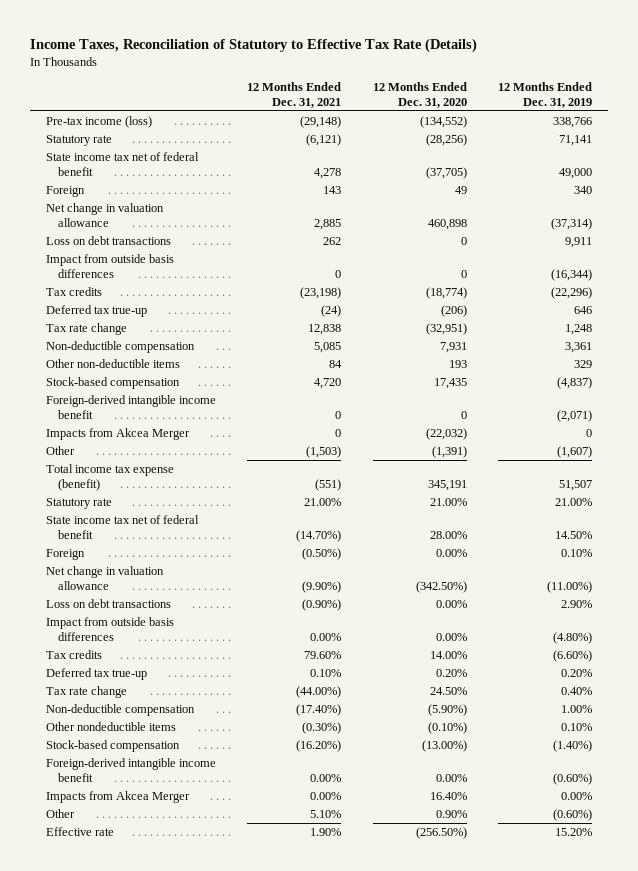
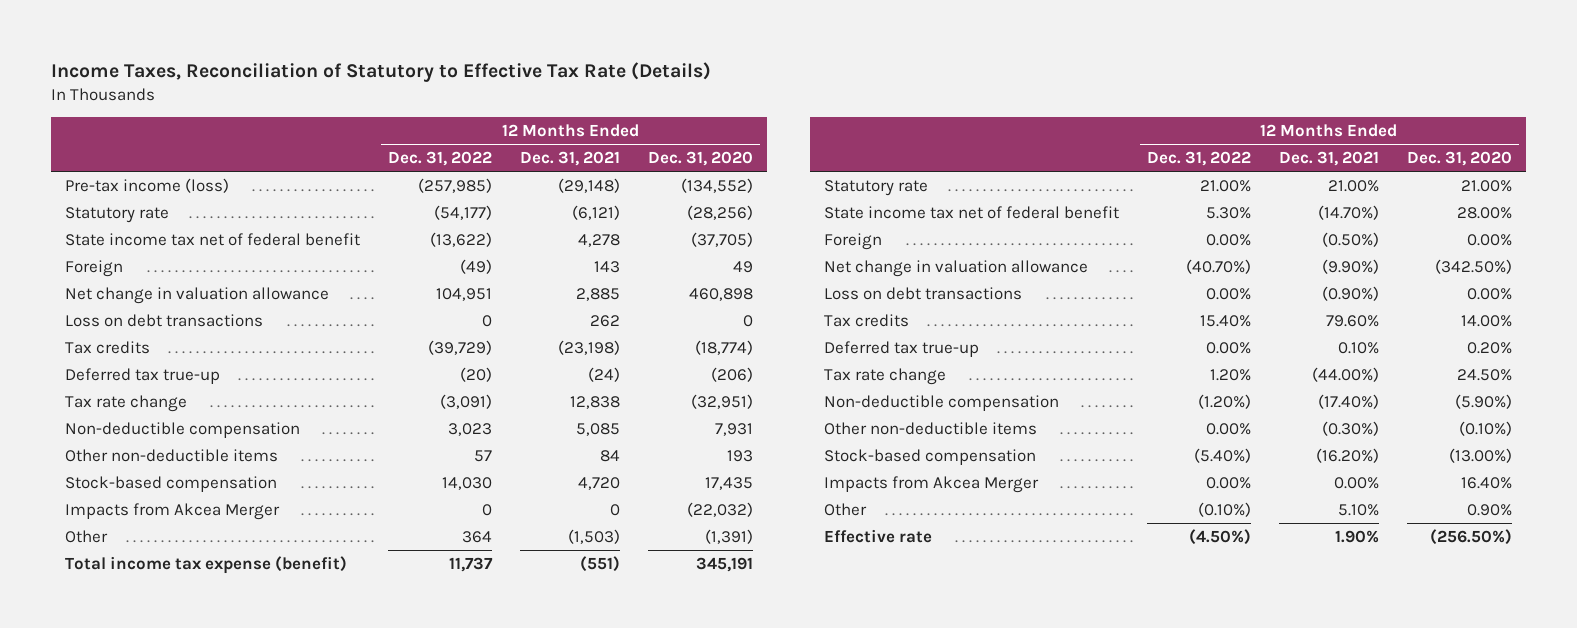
- | 12 Months Ended Dec. 31, 2021 | 12 Months Ended Dec. 31, 2020 | 12 Months Ended Dec. 31, 2019
+ | 12 Months Ended Dec. 31, 2022 | 12 Months Ended Dec. 31, 2021 | 12 Months Ended Dec. 31, 2020
- Impact from outside basis differences | 0 | 0 | (16,344)
- Foreign-derived intangible income benefit | 0 | 0 | (2,071)
- Impact from outside basis differences | 0.00% | 0.00% | (4.80%)
- Other nondeductible items | (0.30%) | (0.10%) | 0.10%
+ Other non-deductible items | 0.00% | (0.30%) | (0.10%)
- Foreign-derived intangible income benefit | 0.00% | 0.00% | (0.60%)

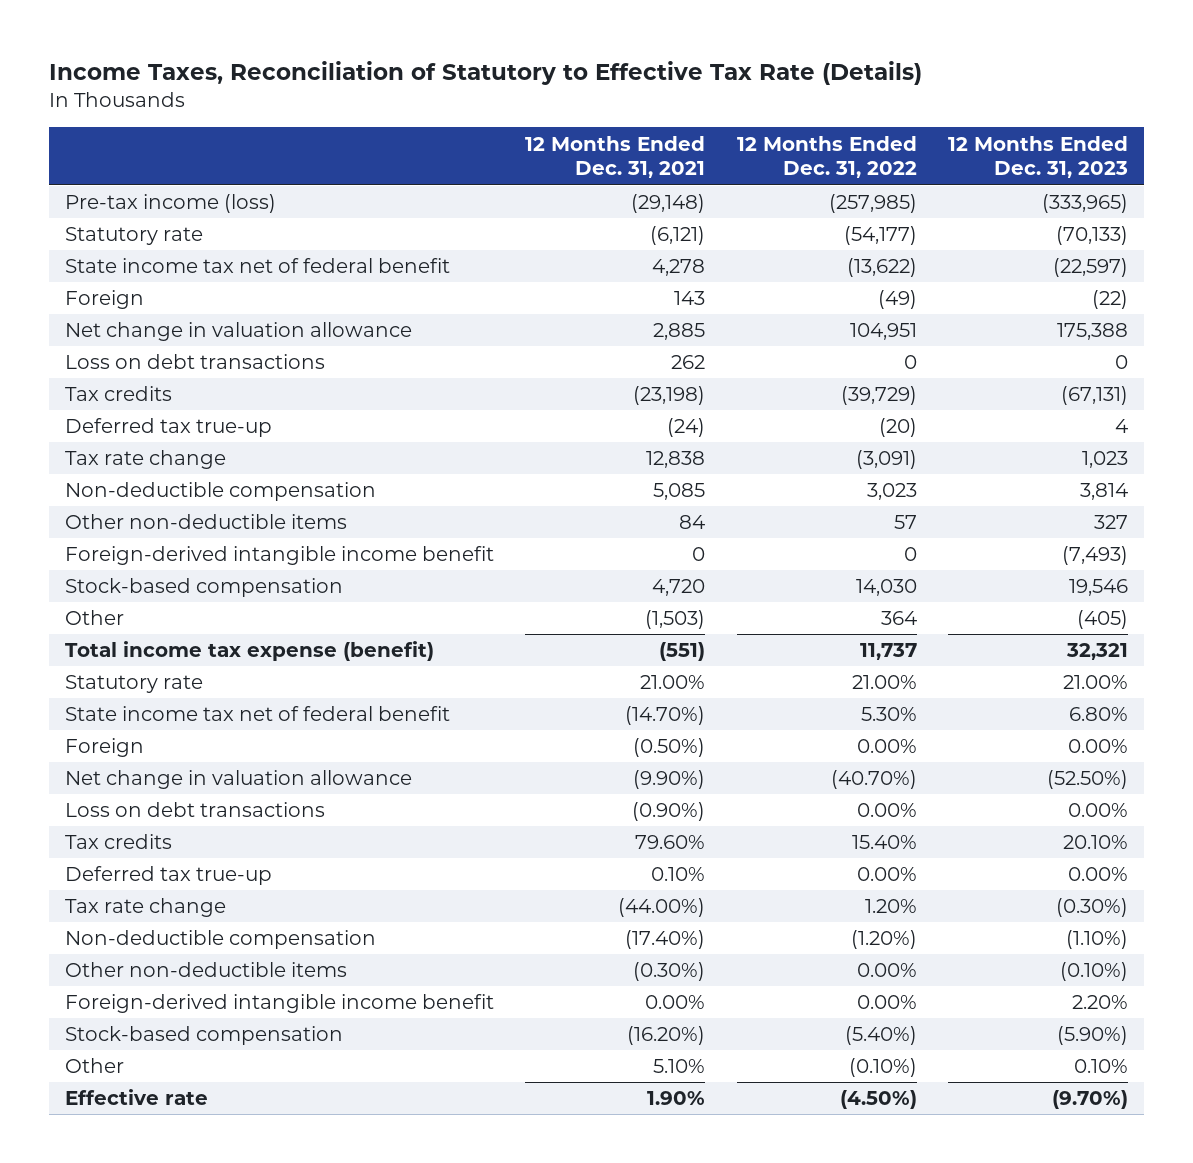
- | 12 Months Ended Dec. 31, 2022 | 12 Months Ended Dec. 31, 2021 | 12 Months Ended Dec. 31, 2020
+ | 12 Months Ended Dec. 31, 2021 | 12 Months Ended Dec. 31, 2022 | 12 Months Ended Dec. 31, 2023
+ Foreign-derived intangible income benefit | 0 | 0 | (7,493)
- Impacts from Akcea Merger | 0 | 0 | (22,032)
+ Foreign-derived intangible income benefit | 0.00% | 0.00% | 2.20%
- Impacts from Akcea Merger | 0.00% | 0.00% | 16.40%

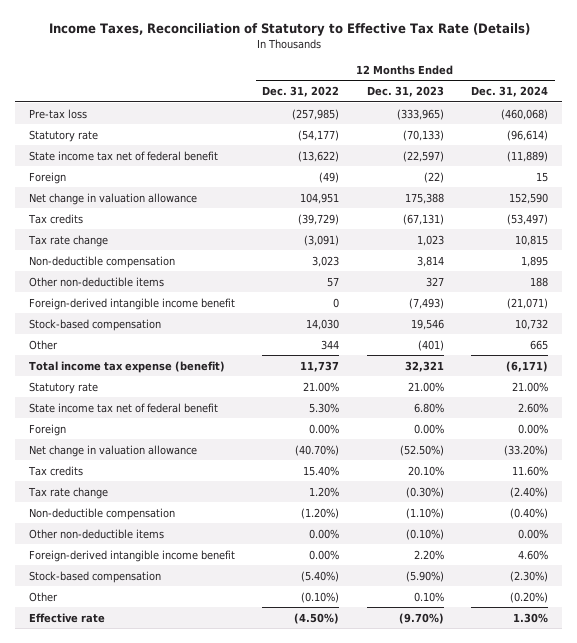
- | 12 Months Ended Dec. 31, 2021 | 12 Months Ended Dec. 31, 2022 | 12 Months Ended Dec. 31, 2023
+ | 12 Months Ended Dec. 31, 2022 | 12 Months Ended Dec. 31, 2023 | 12 Months Ended Dec. 31, 2024
- Pre-tax income (loss) | (29,148) | (257,985) | (333,965)
+ Pre-tax loss | (257,985) | (333,965) | (460,068)
- Loss on debt transactions | 262 | 0 | 0
- Deferred tax true-up | (24) | (20) | 4
- Other | (1,503) | 364 | (405)
+ Other | 344 | (401) | 665
- Loss on debt transactions | (0.90%) | 0.00% | 0.00%
- Deferred tax true-up | 0.10% | 0.00% | 0.00%

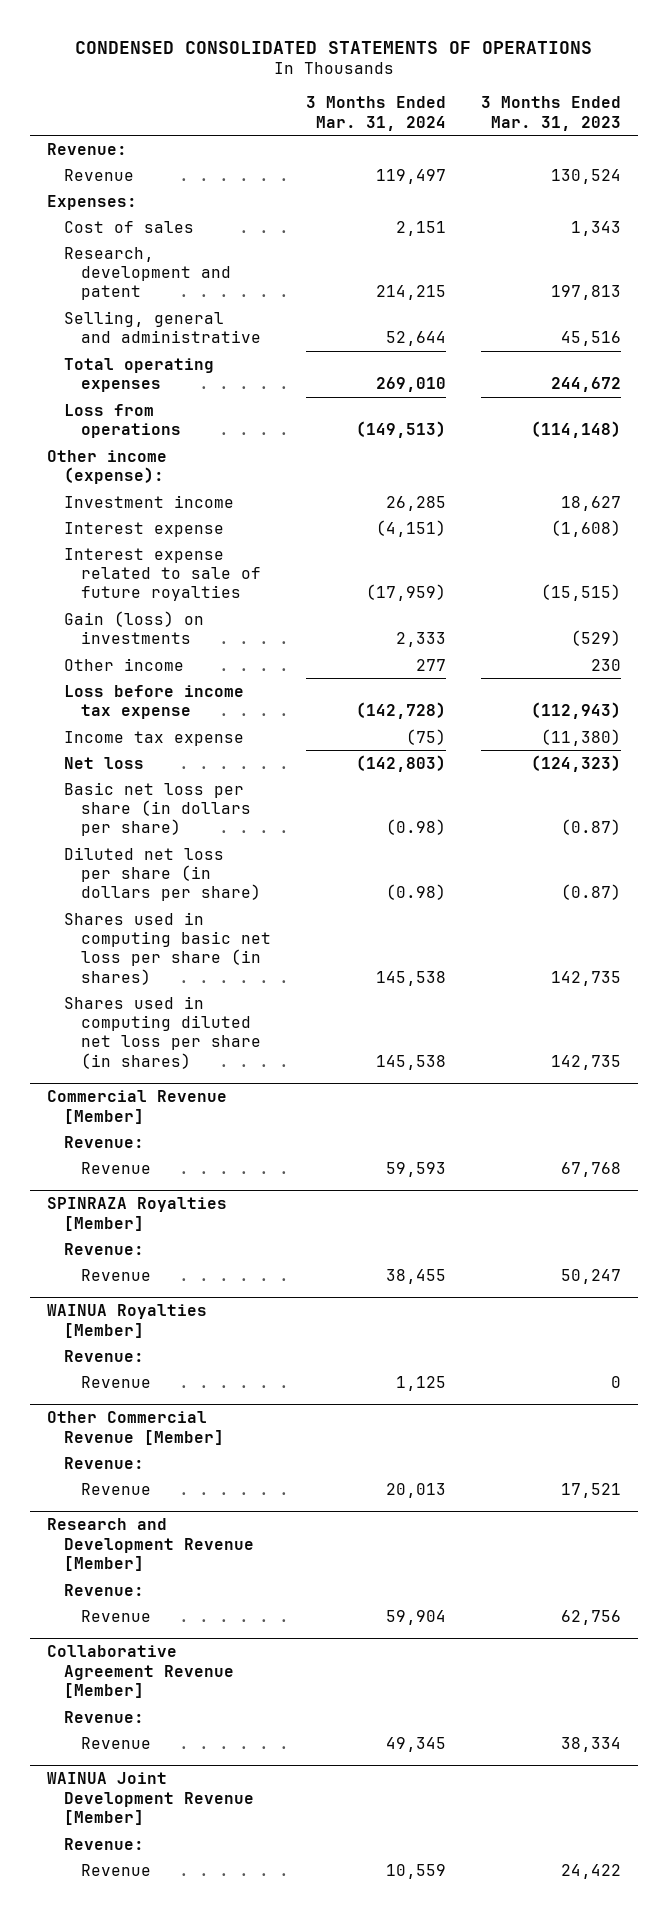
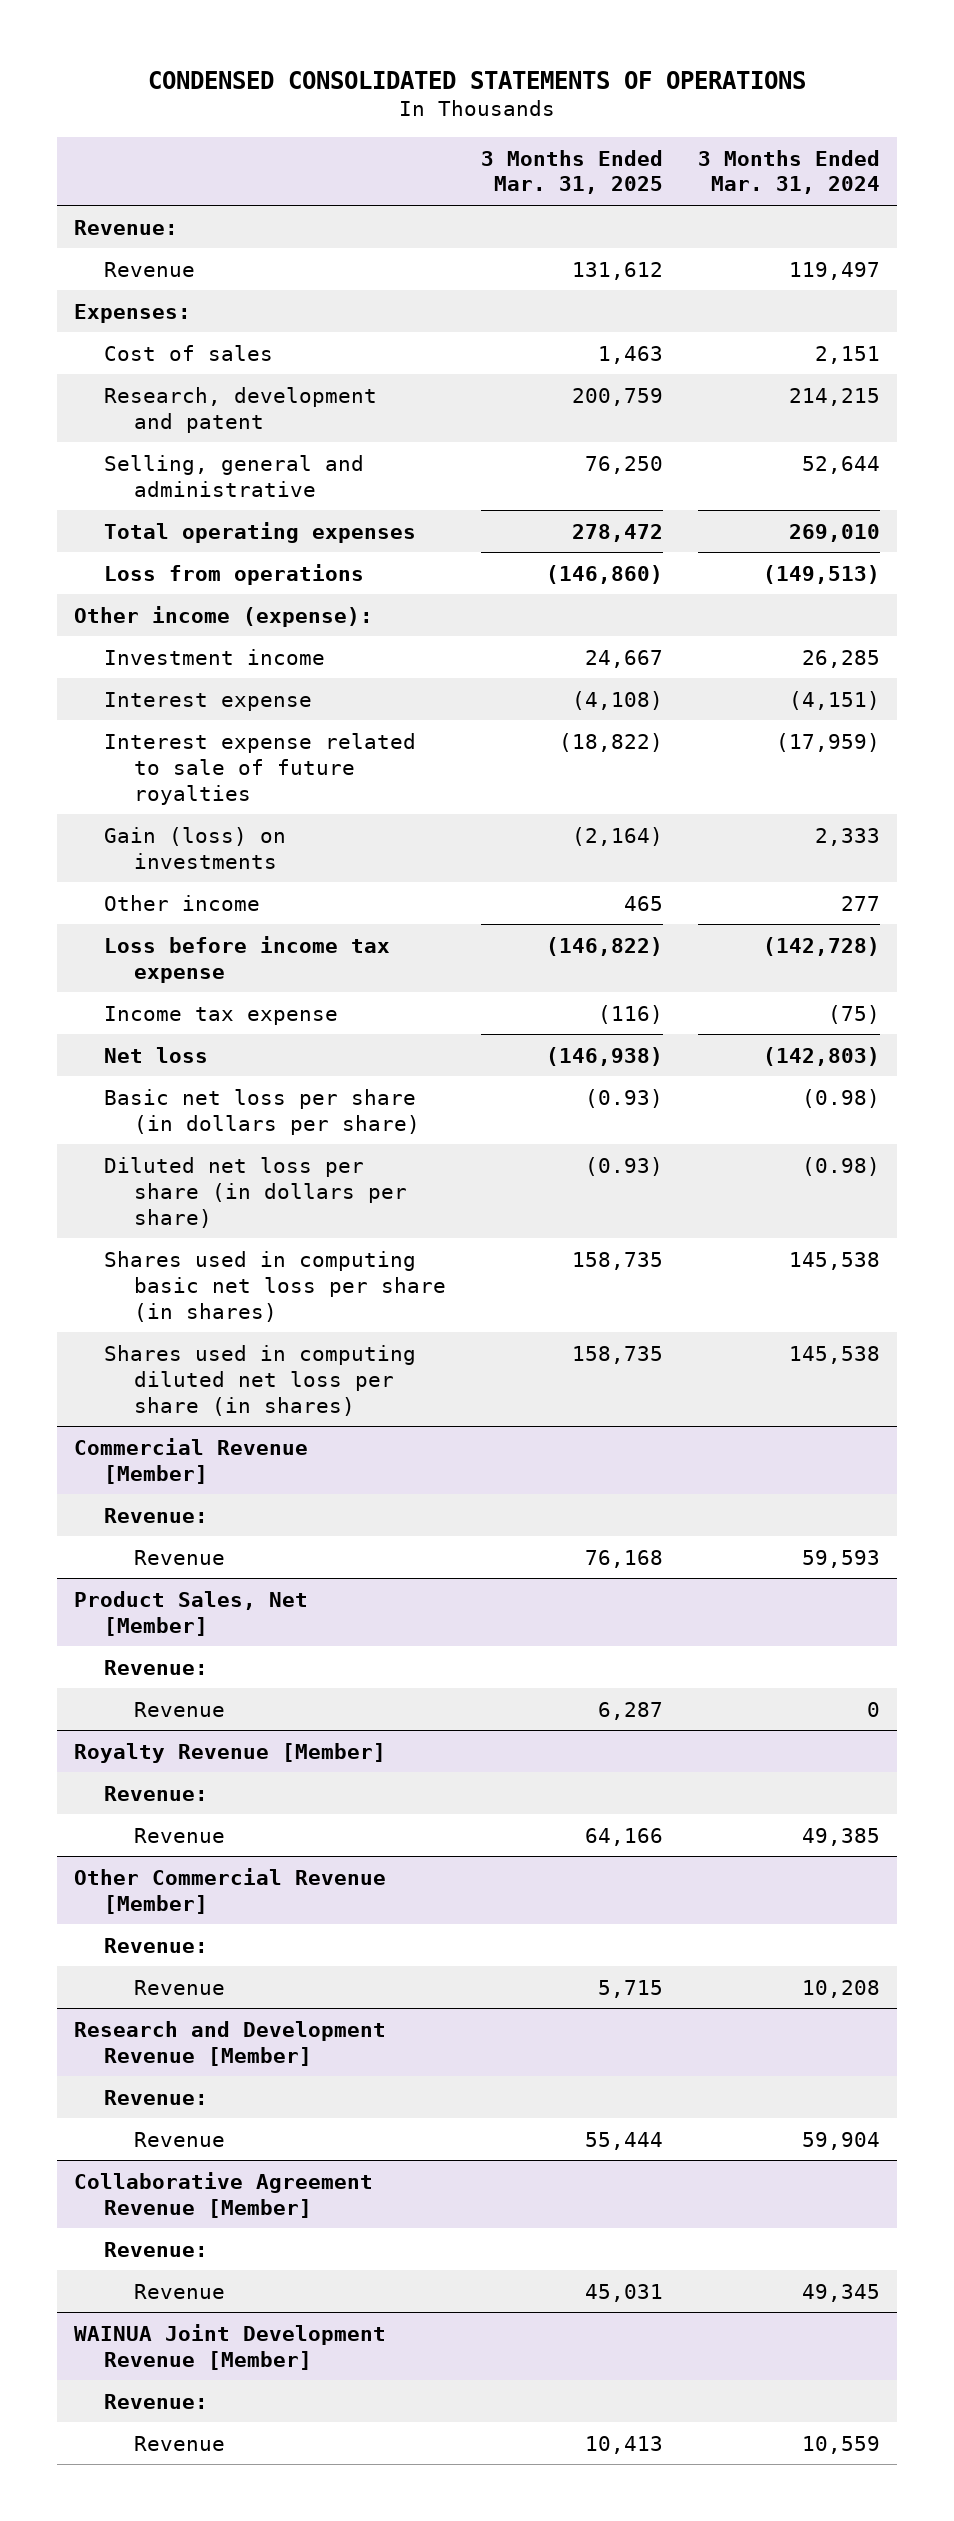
- | 3 Months Ended Mar. 31, 2024 | 3 Months Ended Mar. 31, 2023
+ | 3 Months Ended Mar. 31, 2025 | 3 Months Ended Mar. 31, 2024
- SPINRAZA Royalties [Member]
+ Product Sales, Net [Member]
- Revenue | 38,455 | 50,247
- WAINUA Royalties [Member]
+ Revenue | 6,287 | 0
+ Royalty Revenue [Member]
- Revenue | 1,125 | 0
+ Revenue | 64,166 | 49,385
@ Other Commercial Revenue [Member]
- Revenue | 20,013 | 17,521
+ Revenue | 5,715 | 10,208

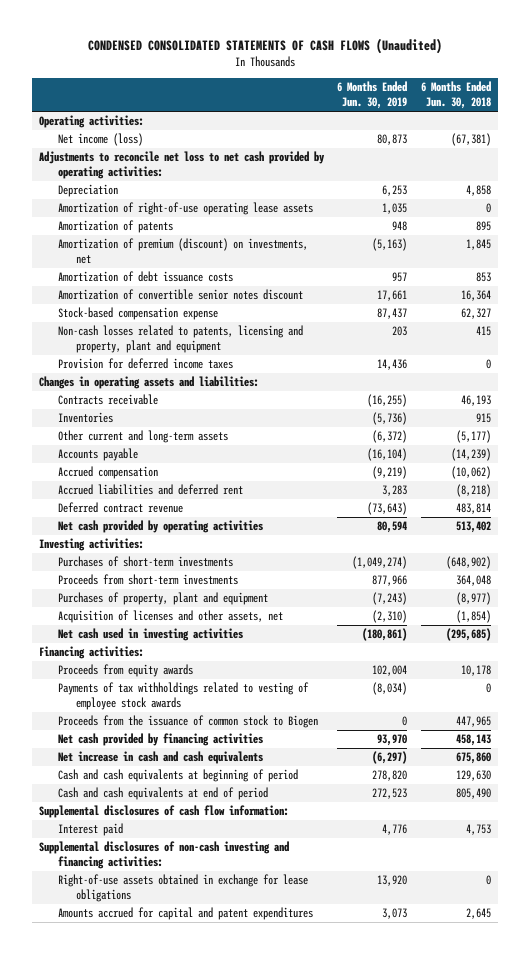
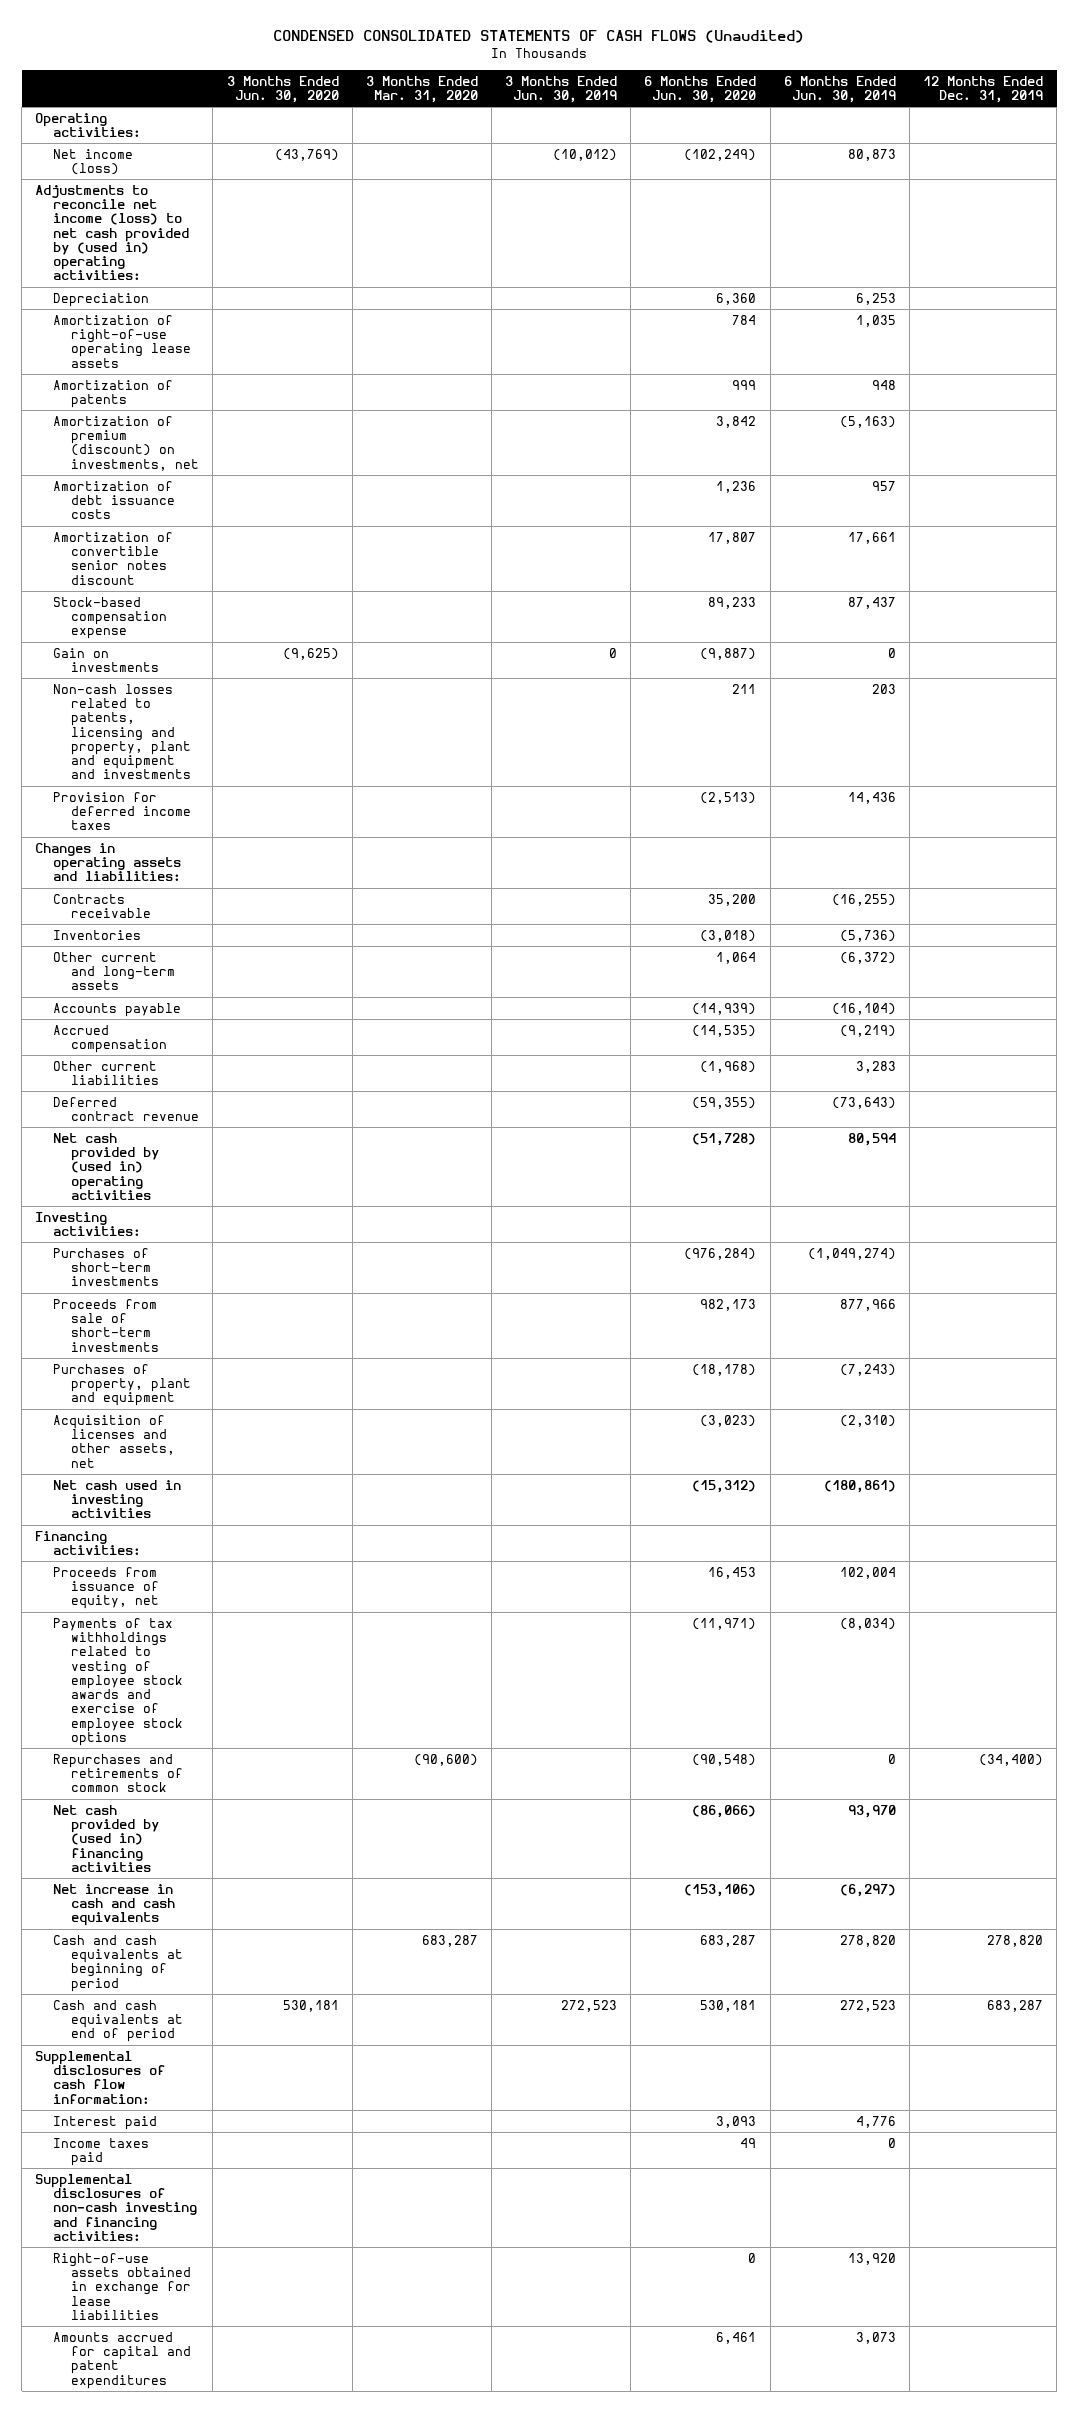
- | 6 Months Ended Jun. 30, 2019 | 6 Months Ended Jun. 30, 2018
+ | 3 Months Ended Jun. 30, 2020 | 3 Months Ended Mar. 31, 2020 | 3 Months Ended Jun. 30, 2019 | 6 Months Ended Jun. 30, 2020 | 6 Months Ended Jun. 30, 2019 | 12 Months Ended Dec. 31, 2019
- Adjustments to reconcile net loss to net cash provided by operating activities:
+ Adjustments to reconcile net income (loss) to net cash provided by (used in) operating activities:
- Non-cash losses related to patents, licensing and property, plant and equipment | 203 | 415
+ Gain on investments | (9,625) | | 0 | (9,887) | 0 |
+ Non-cash losses related to patents, licensing and property, plant and equipment and investments | | | | 211 | 203 |
- Accrued liabilities and deferred rent | 3,283 | (8,218)
+ Other current liabilities | | | | (1,968) | 3,283 |
- Net cash provided by operating activities | 80,594 | 513,402
+ Net cash provided by (used in) operating activities | | | | (51,728) | 80,594 |
- Proceeds from short-term investments | 877,966 | 364,048
+ Proceeds from sale of short-term investments | | | | 982,173 | 877,966 |
- Proceeds from equity awards | 102,004 | 10,178
- Payments of tax withholdings related to vesting of employee stock awards | (8,034) | 0
- Proceeds from the issuance of common stock to Biogen | 0 | 447,965
- Net cash provided by financing activities | 93,970 | 458,143
+ Proceeds from issuance of equity, net | | | | 16,453 | 102,004 |
+ Payments of tax withholdings related to vesting of employee stock awards and exercise of employee stock options | | | | (11,971) | (8,034) |
+ Repurchases and retirements of common stock | | (90,600) | | (90,548) | 0 | (34,400)
+ Net cash provided by (used in) financing activities | | | | (86,066) | 93,970 |
+ Income taxes paid | | | | 49 | 0 |
- Right-of-use assets obtained in exchange for lease obligations | 13,920 | 0
+ Right-of-use assets obtained in exchange for lease liabilities | | | | 0 | 13,920 |

